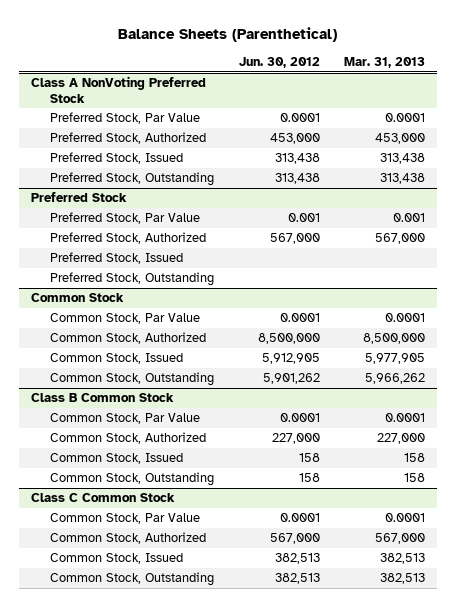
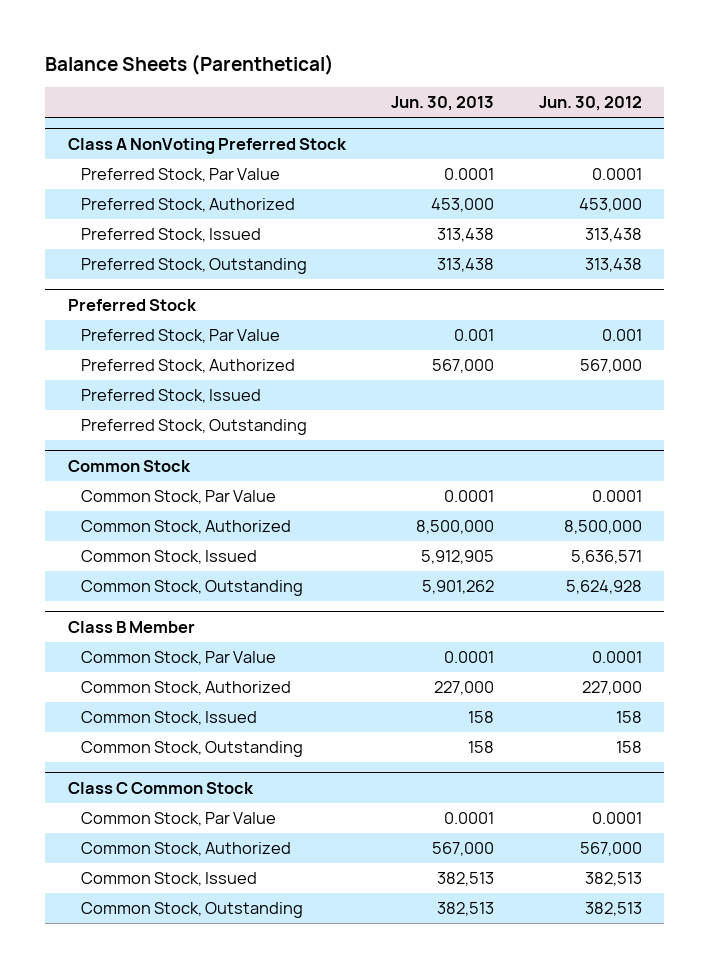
- | Jun. 30, 2012 | Mar. 31, 2013
+ | Jun. 30, 2013 | Jun. 30, 2012
@ Common Stock
- Common Stock, Issued | 5,912,905 | 5,977,905
- Common Stock, Outstanding | 5,901,262 | 5,966,262
- Class B Common Stock
@ Common Stock
+ Common Stock, Issued | 5,912,905 | 5,636,571
+ Common Stock, Outstanding | 5,901,262 | 5,624,928
+ Class B Member

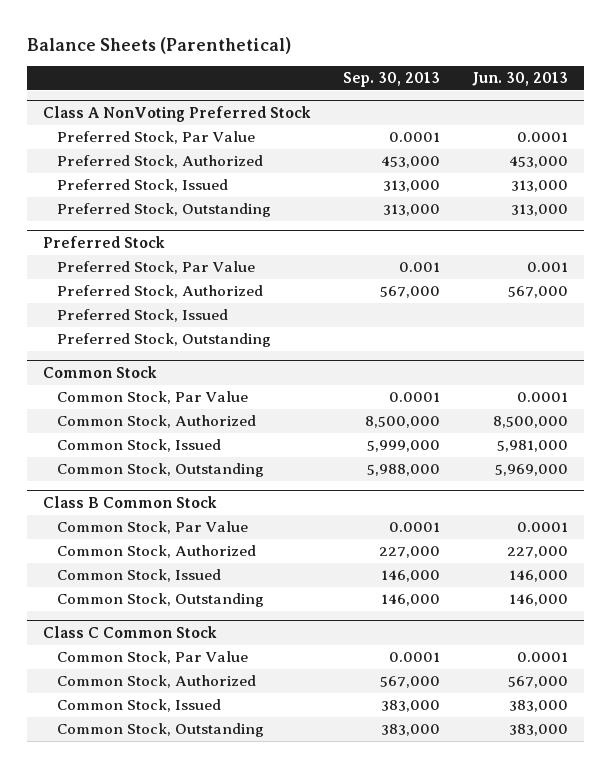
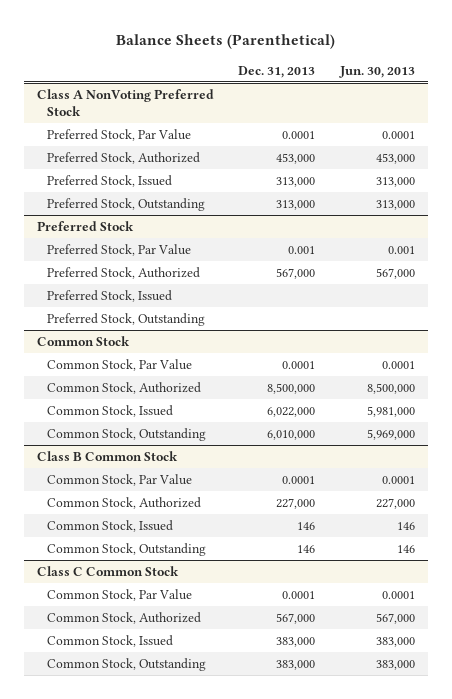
- | Sep. 30, 2013 | Jun. 30, 2013
+ | Dec. 31, 2013 | Jun. 30, 2013
@ Class B Common Stock
- Common Stock, Issued | 146,000 | 146,000
- Common Stock, Outstanding | 146,000 | 146,000
+ Common Stock, Issued | 146 | 146
+ Common Stock, Outstanding | 146 | 146

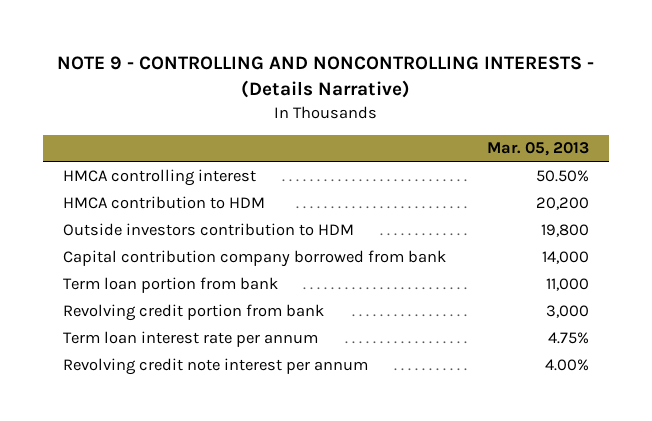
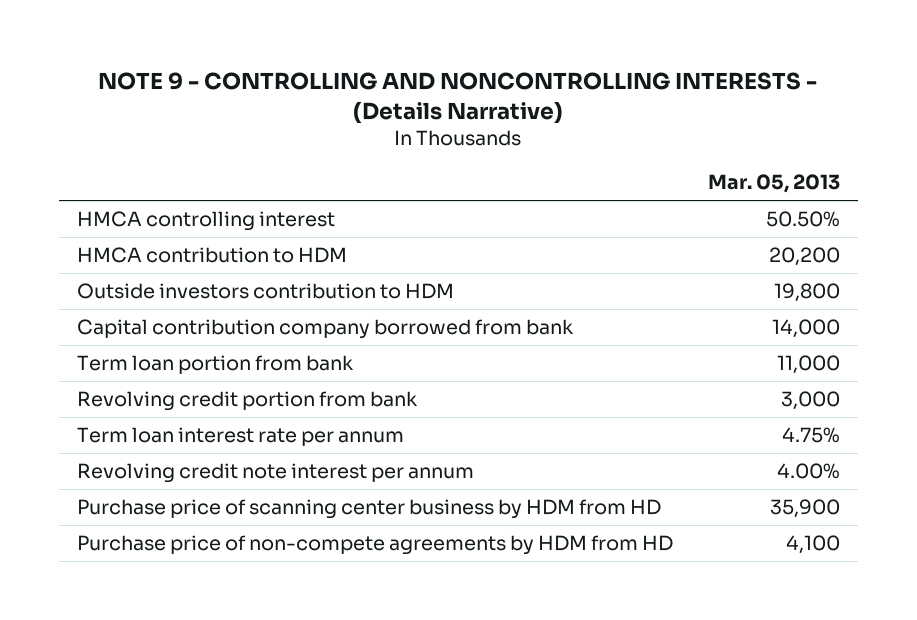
+ Purchase price of scanning center business by HDM from HD | 35,900
+ Purchase price of non-compete agreements by HDM from HD | 4,100

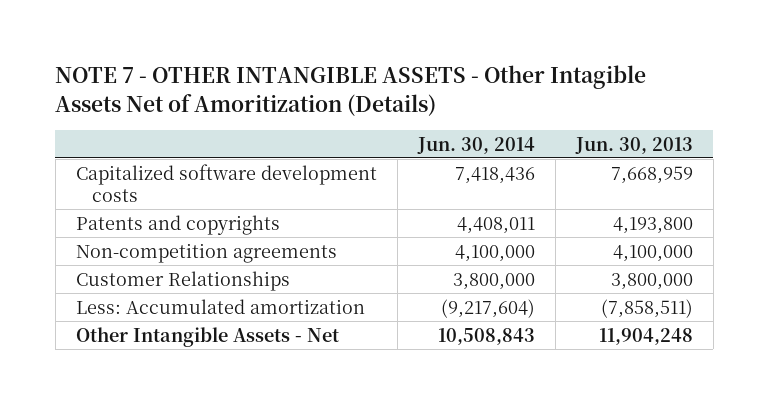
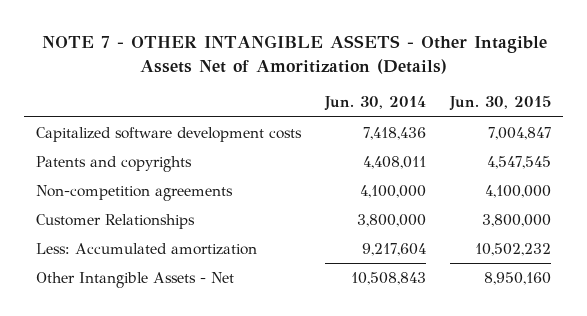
- | Jun. 30, 2014 | Jun. 30, 2013
+ | Jun. 30, 2014 | Jun. 30, 2015
- Less: Accumulated amortization | (9,217,604) | (7,858,511)
+ Less: Accumulated amortization | 9,217,604 | 10,502,232

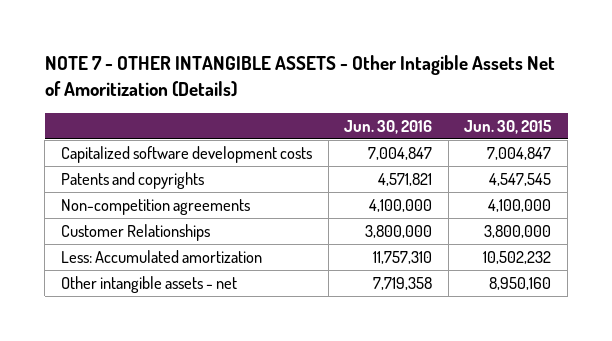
- | Jun. 30, 2014 | Jun. 30, 2015
+ | Jun. 30, 2016 | Jun. 30, 2015
- Other Intangible Assets - Net | 10,508,843 | 8,950,160
+ Other intangible assets - net | 7,719,358 | 8,950,160

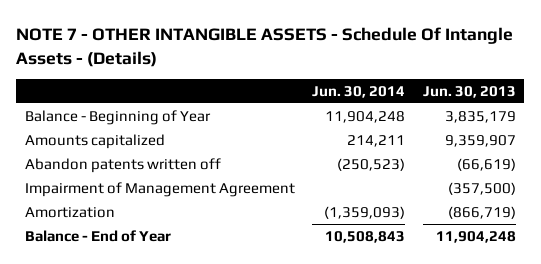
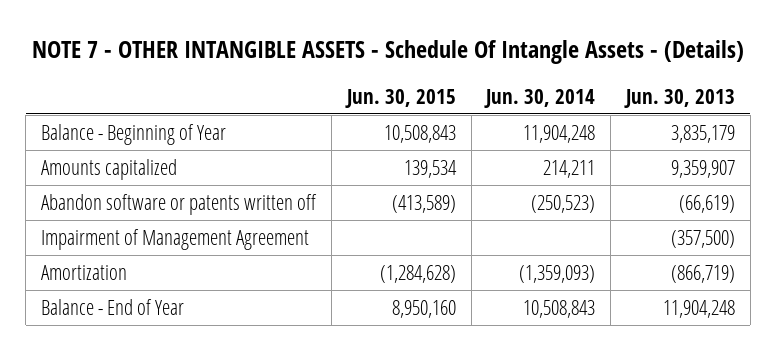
- | Jun. 30, 2014 | Jun. 30, 2013
+ | Jun. 30, 2015 | Jun. 30, 2014 | Jun. 30, 2013
- Abandon patents written off | (250,523) | (66,619)
+ Abandon software or patents written off | (413,589) | (250,523) | (66,619)

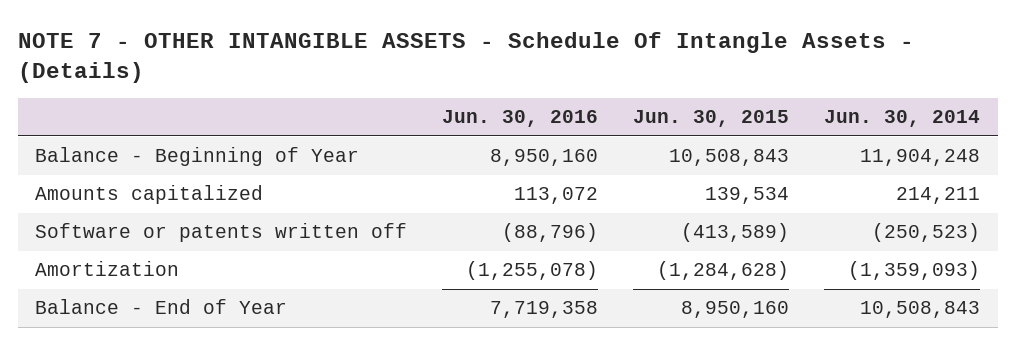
- | Jun. 30, 2015 | Jun. 30, 2014 | Jun. 30, 2013
+ | Jun. 30, 2016 | Jun. 30, 2015 | Jun. 30, 2014
- Abandon software or patents written off | (413,589) | (250,523) | (66,619)
- Impairment of Management Agreement | | | (357,500)
+ Software or patents written off | (88,796) | (413,589) | (250,523)

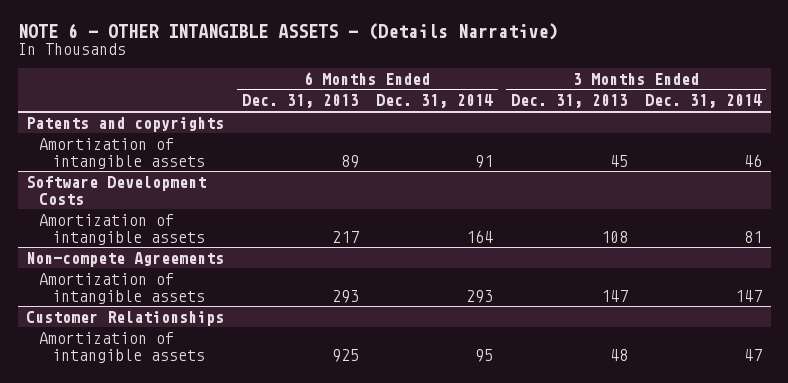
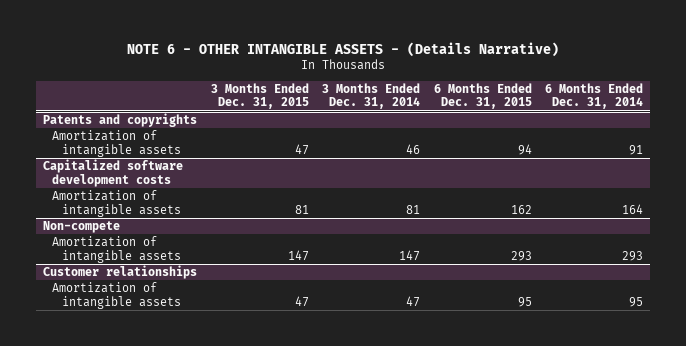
- | 6 Months Ended Dec. 31, 2013 | 6 Months Ended Dec. 31, 2014 | 3 Months Ended Dec. 31, 2013 | 3 Months Ended Dec. 31, 2014
+ | 3 Months Ended Dec. 31, 2015 | 3 Months Ended Dec. 31, 2014 | 6 Months Ended Dec. 31, 2015 | 6 Months Ended Dec. 31, 2014
- Software Development Costs
+ Capitalized software development costs
- Non-compete Agreements
+ Non-compete
- Customer Relationships
+ Customer relationships

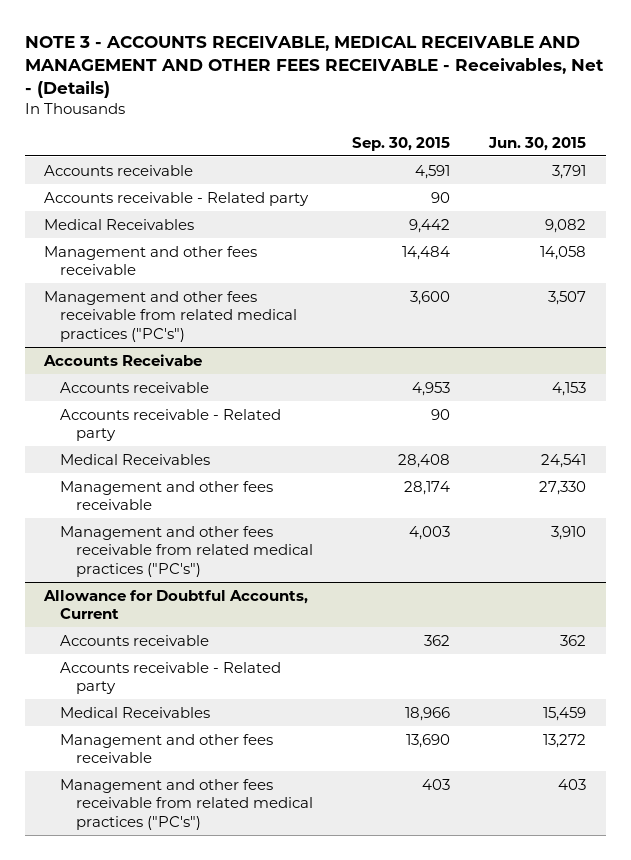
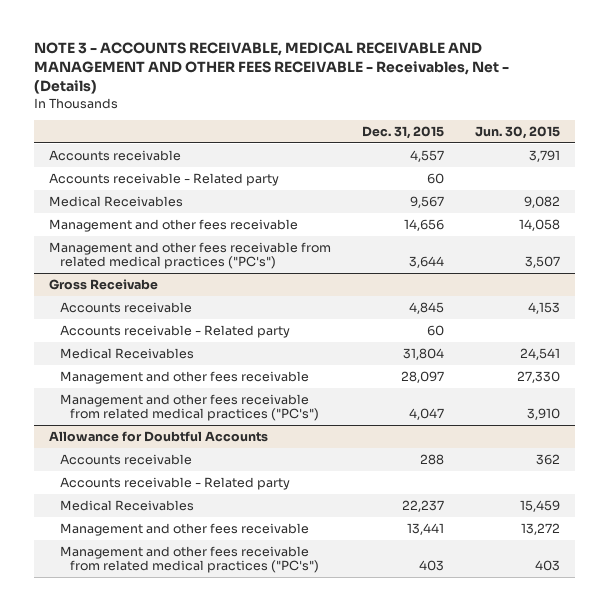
- | Sep. 30, 2015 | Jun. 30, 2015
+ | Dec. 31, 2015 | Jun. 30, 2015
- Accounts Receivabe
+ Gross Receivabe
- Allowance for Doubtful Accounts, Current
+ Allowance for Doubtful Accounts

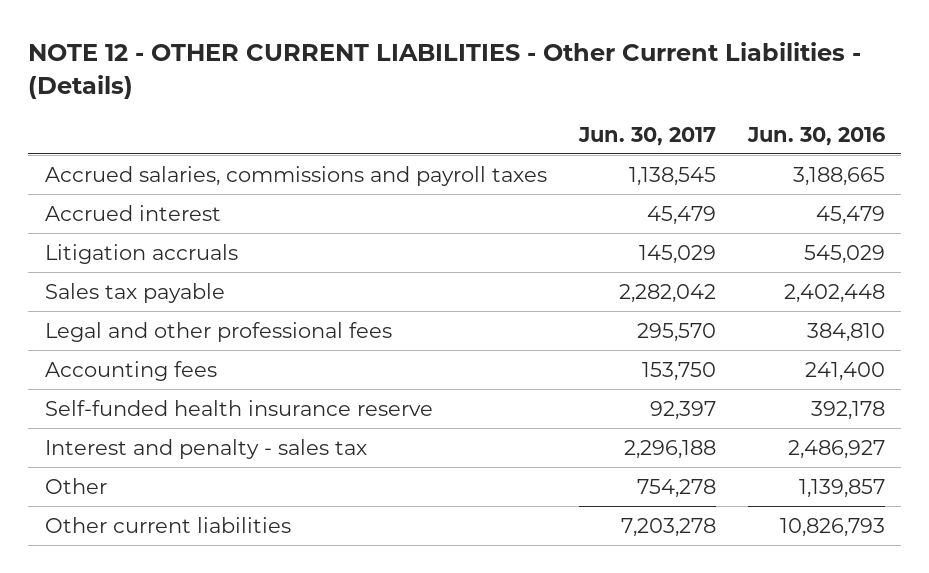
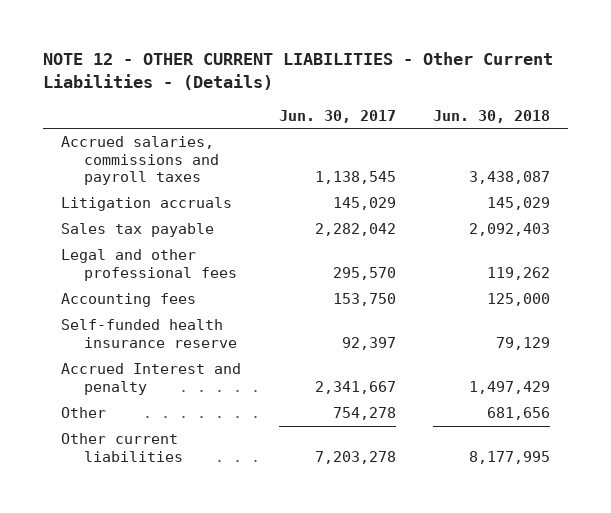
- | Jun. 30, 2017 | Jun. 30, 2016
+ | Jun. 30, 2017 | Jun. 30, 2018
- Accrued interest | 45,479 | 45,479
- Interest and penalty - sales tax | 2,296,188 | 2,486,927
+ Accrued Interest and penalty | 2,341,667 | 1,497,429

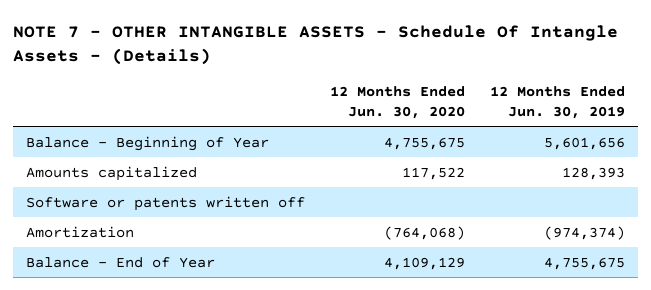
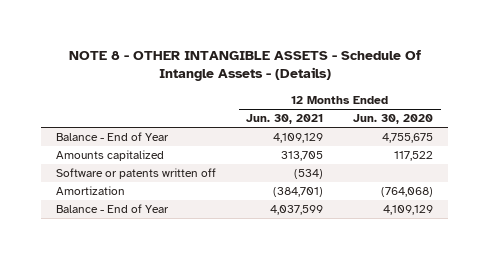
- NOTE 7 - OTHER INTANGIBLE ASSETS - Schedule Of Intangle Assets - (Details)
+ NOTE 8 - OTHER INTANGIBLE ASSETS - Schedule Of Intangle Assets - (Details)
- | 12 Months Ended Jun. 30, 2020 | 12 Months Ended Jun. 30, 2019
+ | 12 Months Ended Jun. 30, 2021 | 12 Months Ended Jun. 30, 2020
- Balance - Beginning of Year | 4,755,675 | 5,601,656
+ Balance - End of Year | 4,109,129 | 4,755,675

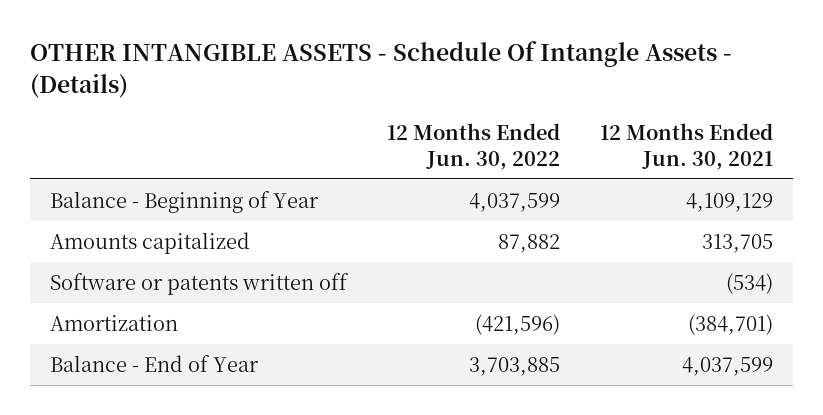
- NOTE 8 - OTHER INTANGIBLE ASSETS - Schedule Of Intangle Assets - (Details)
+ OTHER INTANGIBLE ASSETS - Schedule Of Intangle Assets - (Details)
- | 12 Months Ended Jun. 30, 2021 | 12 Months Ended Jun. 30, 2020
+ | 12 Months Ended Jun. 30, 2022 | 12 Months Ended Jun. 30, 2021
- Balance - End of Year | 4,109,129 | 4,755,675
+ Balance - Beginning of Year | 4,037,599 | 4,109,129

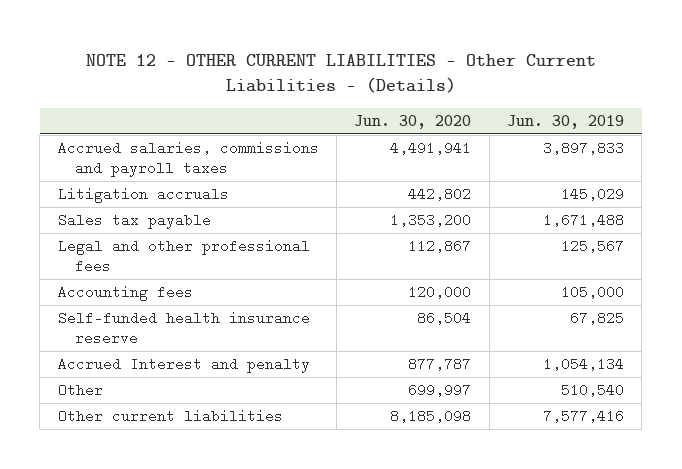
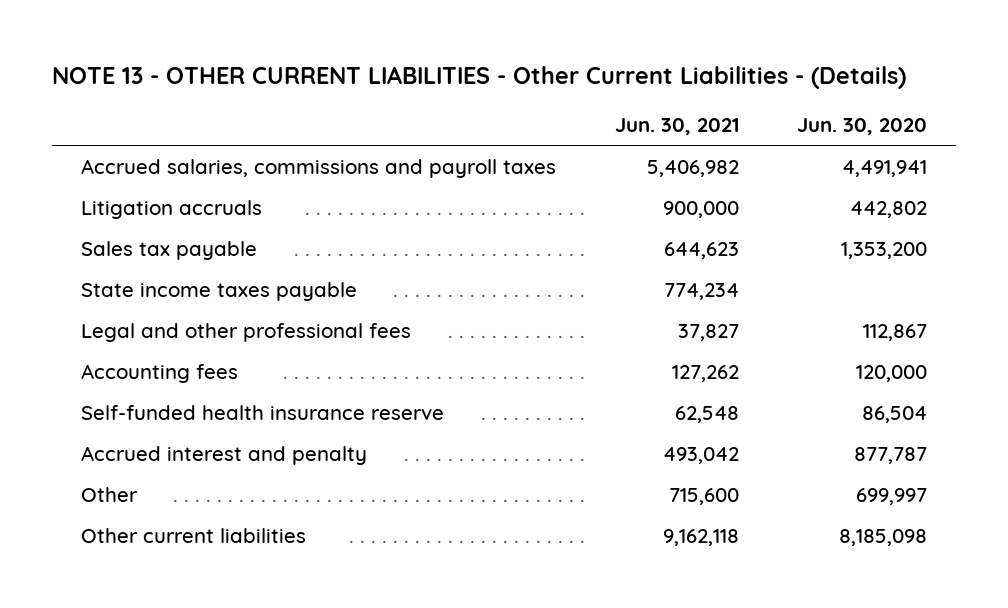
- NOTE 12 - OTHER CURRENT LIABILITIES - Other Current Liabilities - (Details)
+ NOTE 13 - OTHER CURRENT LIABILITIES - Other Current Liabilities - (Details)
- | Jun. 30, 2020 | Jun. 30, 2019
+ | Jun. 30, 2021 | Jun. 30, 2020
+ State income taxes payable | 774,234 |
- Accrued Interest and penalty | 877,787 | 1,054,134
+ Accrued interest and penalty | 493,042 | 877,787

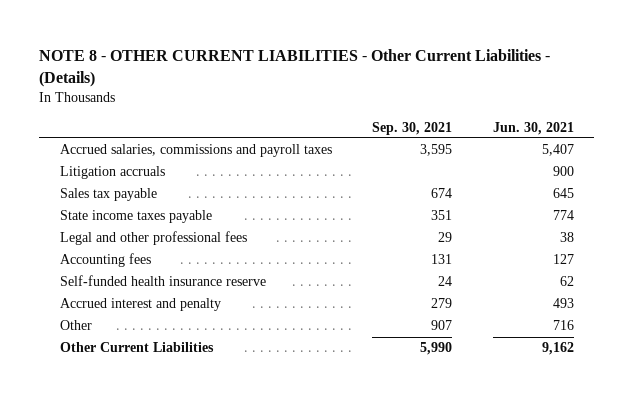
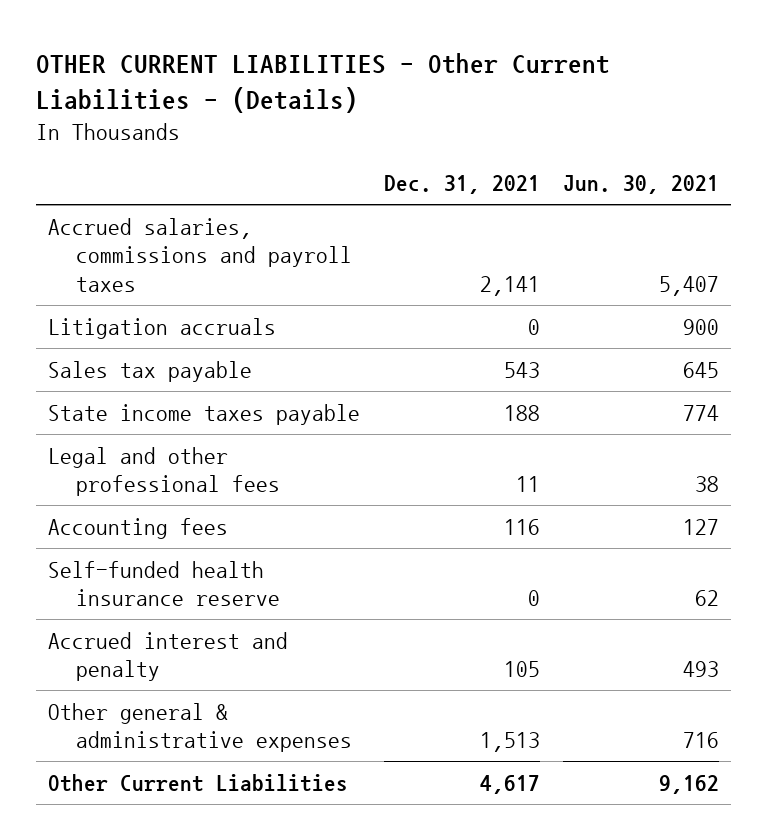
- NOTE 8 - OTHER CURRENT LIABILITIES - Other Current Liabilities - (Details)
+ OTHER CURRENT LIABILITIES - Other Current Liabilities - (Details)
- | Sep. 30, 2021 | Jun. 30, 2021
+ | Dec. 31, 2021 | Jun. 30, 2021
- Other | 907 | 716
+ Other general & administrative expenses | 1,513 | 716

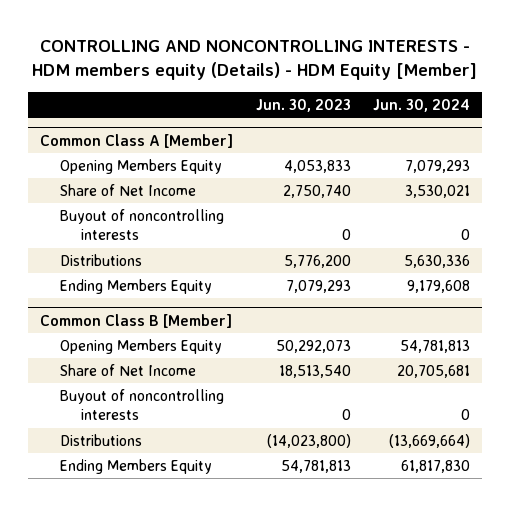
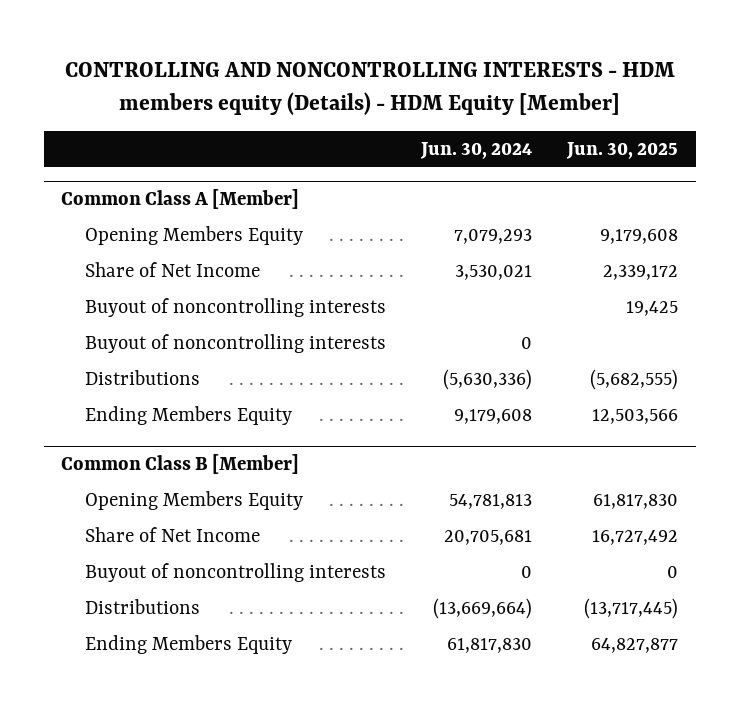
- | Jun. 30, 2023 | Jun. 30, 2024
+ | Jun. 30, 2024 | Jun. 30, 2025
@ Common Class A [Member]
+ Buyout of noncontrolling interests | | 19,425
- Distributions | 5,776,200 | 5,630,336
+ Distributions | (5,630,336) | (5,682,555)

